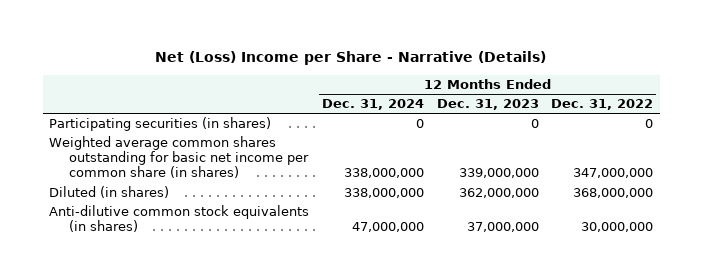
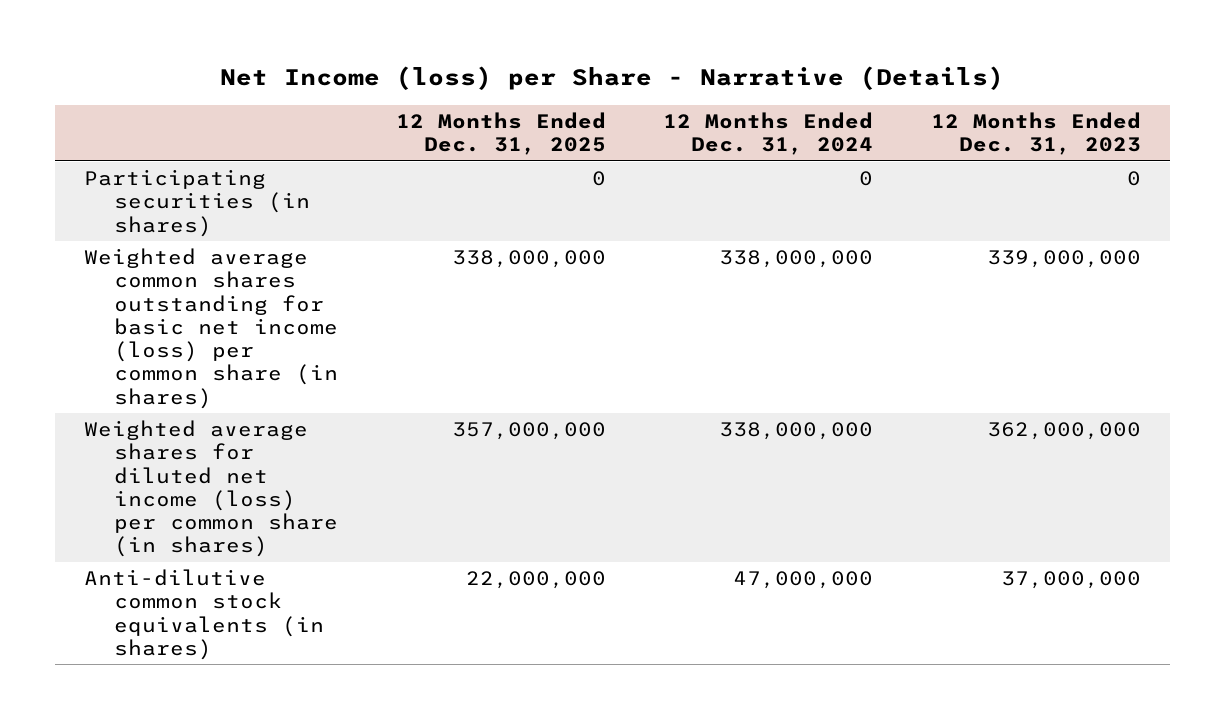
- Net (Loss) Income per Share - Narrative (Details)
+ Net Income (loss) per Share - Narrative (Details)
- | 12 Months Ended Dec. 31, 2024 | 12 Months Ended Dec. 31, 2023 | 12 Months Ended Dec. 31, 2022
+ | 12 Months Ended Dec. 31, 2025 | 12 Months Ended Dec. 31, 2024 | 12 Months Ended Dec. 31, 2023
- Weighted average common shares outstanding for basic net income per common share (in shares) | 338,000,000 | 339,000,000 | 347,000,000
- Diluted (in shares) | 338,000,000 | 362,000,000 | 368,000,000
+ Weighted average common shares outstanding for basic net income (loss) per common share (in shares) | 338,000,000 | 338,000,000 | 339,000,000
+ Weighted average shares for diluted net income (loss) per common share (in shares) | 357,000,000 | 338,000,000 | 362,000,000

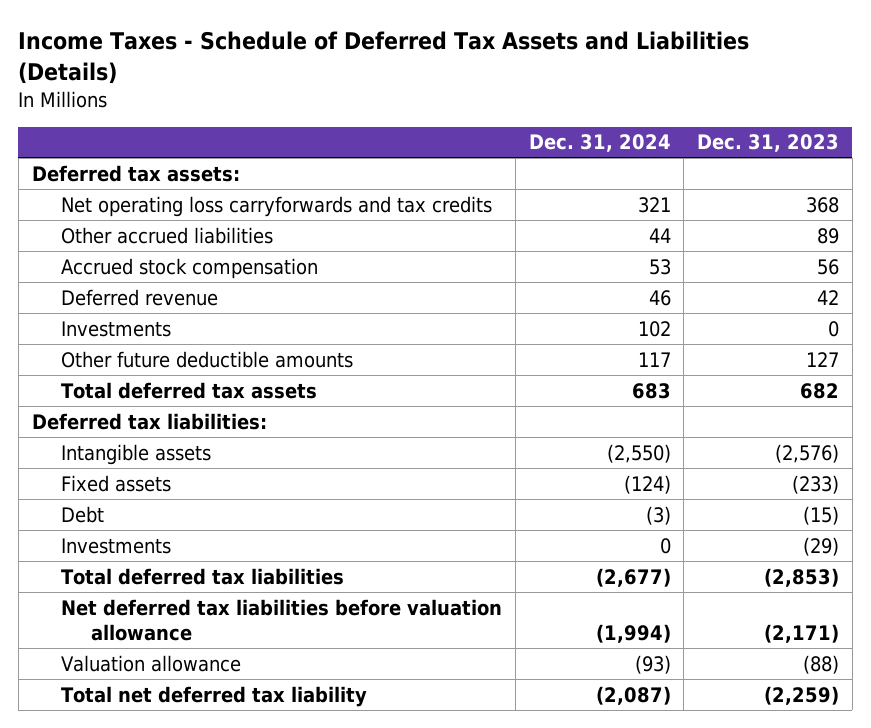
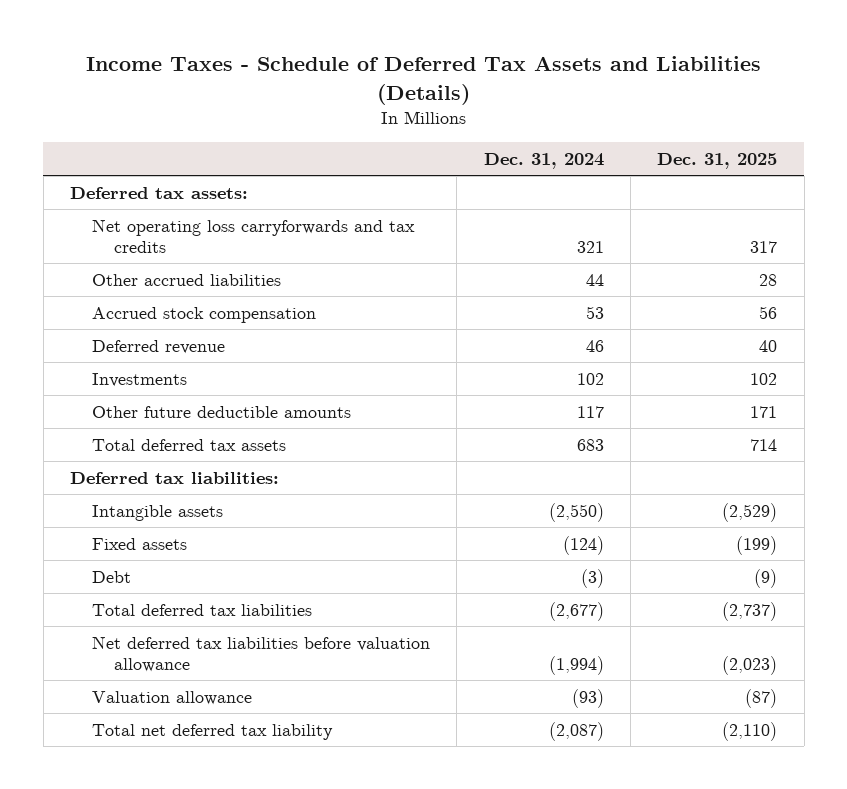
- | Dec. 31, 2024 | Dec. 31, 2023
+ | Dec. 31, 2024 | Dec. 31, 2025
- Investments | 0 | (29)

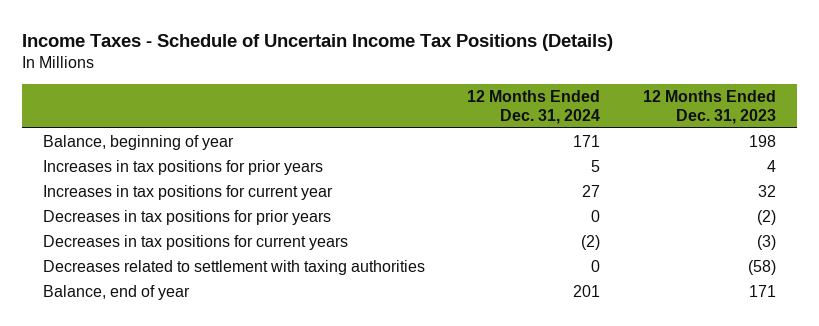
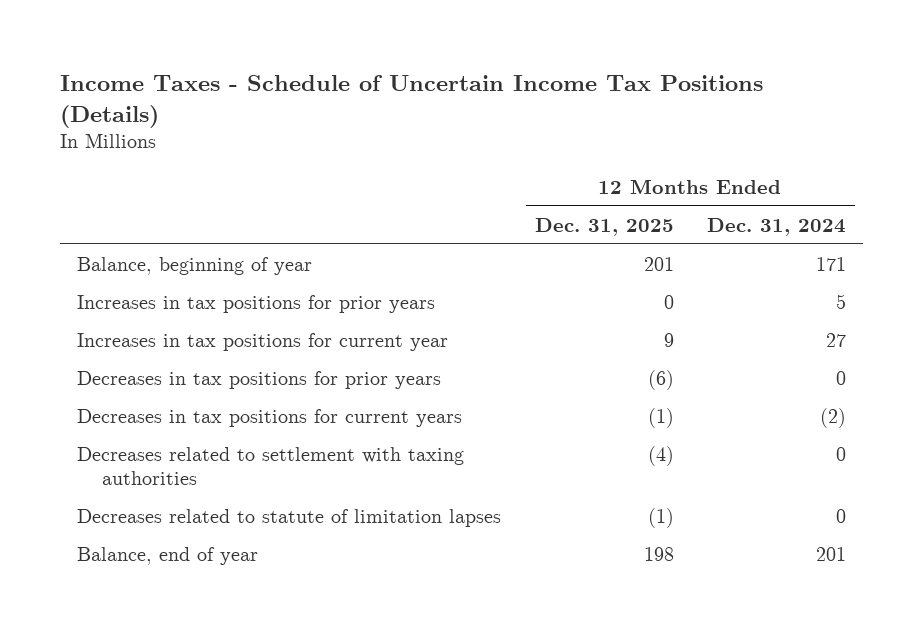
- | 12 Months Ended Dec. 31, 2024 | 12 Months Ended Dec. 31, 2023
+ | 12 Months Ended Dec. 31, 2025 | 12 Months Ended Dec. 31, 2024
+ Decreases related to statute of limitation lapses | (1) | 0

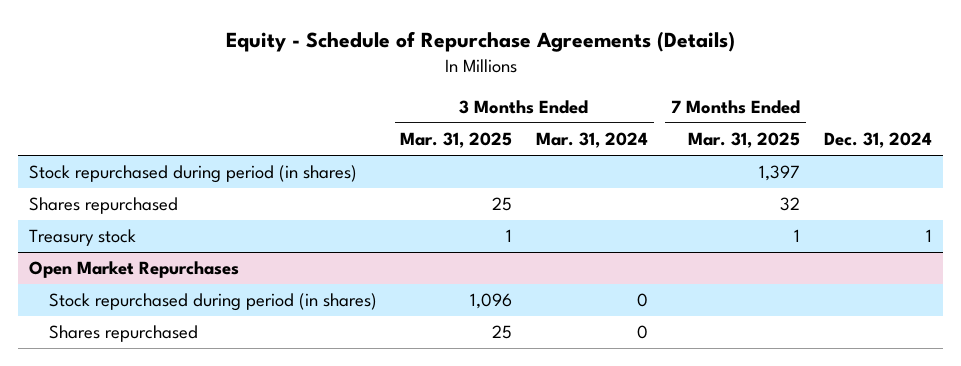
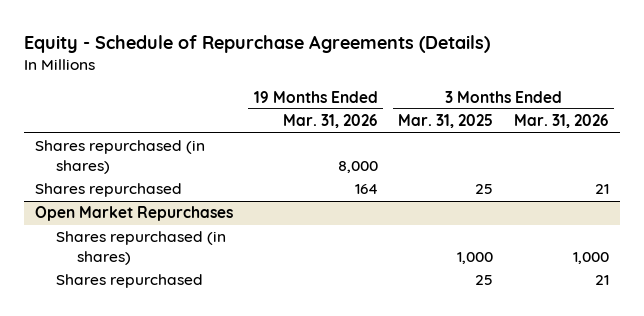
- | 3 Months Ended Mar. 31, 2025 | 3 Months Ended Mar. 31, 2024 | 7 Months Ended Mar. 31, 2025 | Dec. 31, 2024
+ | 19 Months Ended Mar. 31, 2026 | 3 Months Ended Mar. 31, 2025 | 3 Months Ended Mar. 31, 2026
- Stock repurchased during period (in shares) | | | 1,397 |
+ Shares repurchased (in shares) | 8,000 | |
- Treasury stock | 1 | | 1 | 1
@ Open Market Repurchases
- Stock repurchased during period (in shares) | 1,096 | 0 | |
+ Shares repurchased (in shares) | | 1,000 | 1,000

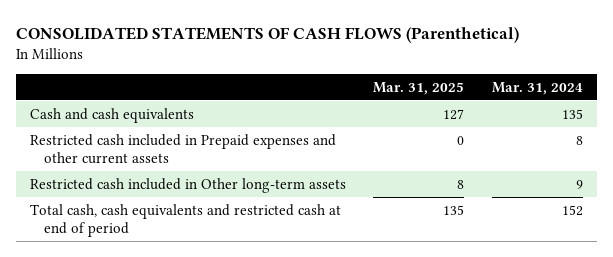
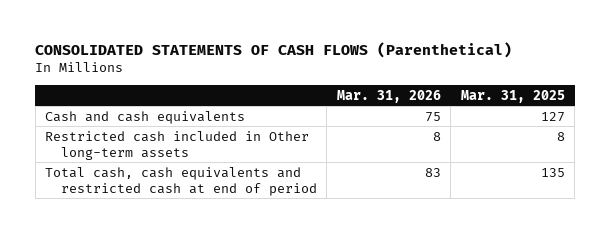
- | Mar. 31, 2025 | Mar. 31, 2024
+ | Mar. 31, 2026 | Mar. 31, 2025
- Restricted cash included in Prepaid expenses and other current assets | 0 | 8

